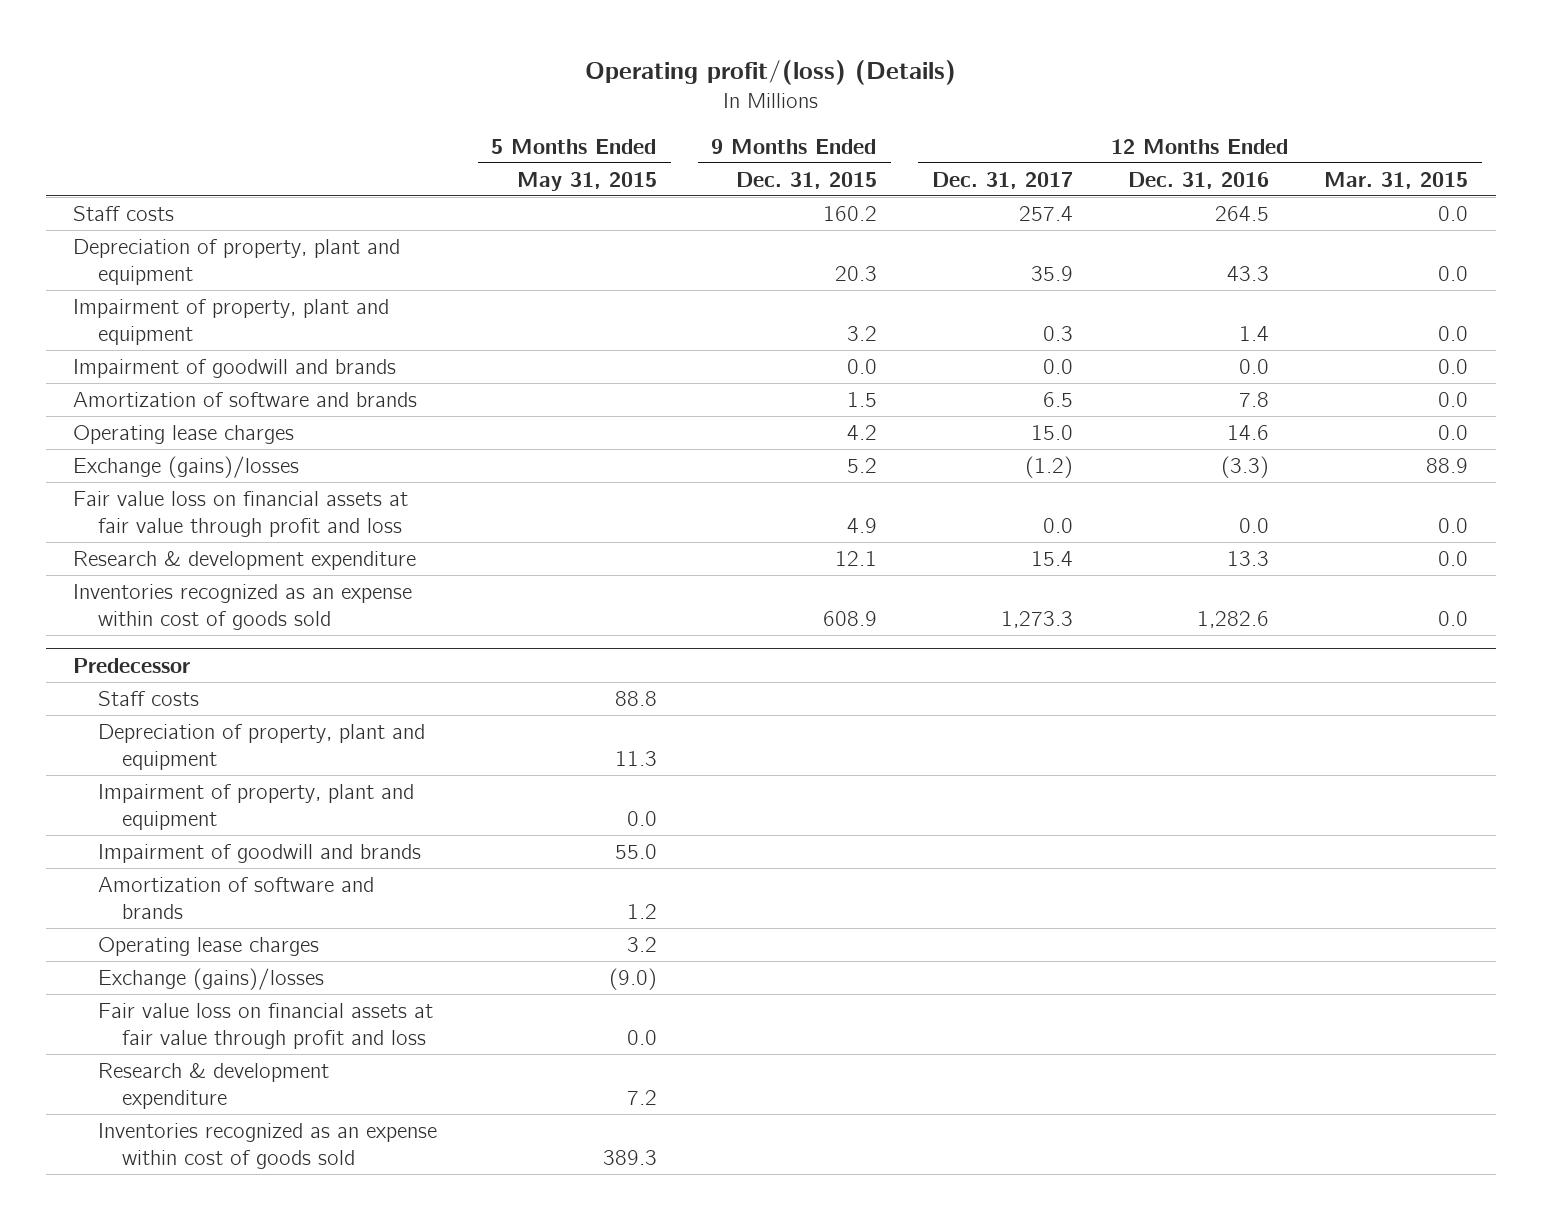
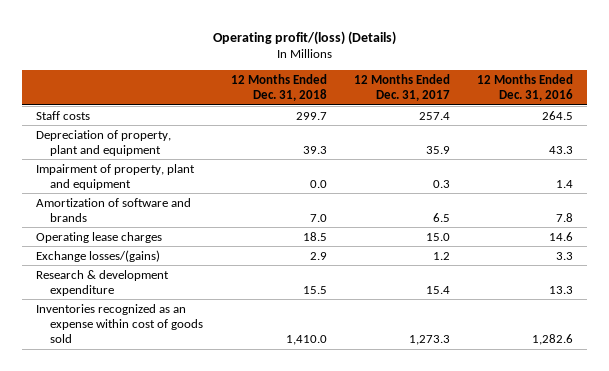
- | 5 Months Ended May 31, 2015 | 9 Months Ended Dec. 31, 2015 | 12 Months Ended Dec. 31, 2017 | 12 Months Ended Dec. 31, 2016 | 12 Months Ended Mar. 31, 2015
+ | 12 Months Ended Dec. 31, 2018 | 12 Months Ended Dec. 31, 2017 | 12 Months Ended Dec. 31, 2016
- Impairment of goodwill and brands | | 0.0 | 0.0 | 0.0 | 0.0
- Exchange (gains)/losses | | 5.2 | (1.2) | (3.3) | 88.9
- Fair value loss on financial assets at fair value through profit and loss | | 4.9 | 0.0 | 0.0 | 0.0
+ Exchange losses/(gains) | 2.9 | 1.2 | 3.3
- Predecessor
- Staff costs | 88.8 | | | |
- Depreciation of property, plant and equipment | 11.3 | | | |
- Impairment of property, plant and equipment | 0.0 | | | |
- Impairment of goodwill and brands | 55.0 | | | |
- Amortization of software and brands | 1.2 | | | |
- Operating lease charges | 3.2 | | | |
- Exchange (gains)/losses | (9.0) | | | |
- Fair value loss on financial assets at fair value through profit and loss | 0.0 | | | |
- Research & development expenditure | 7.2 | | | |
- Inventories recognized as an expense within cost of goods sold | 389.3 | | | |

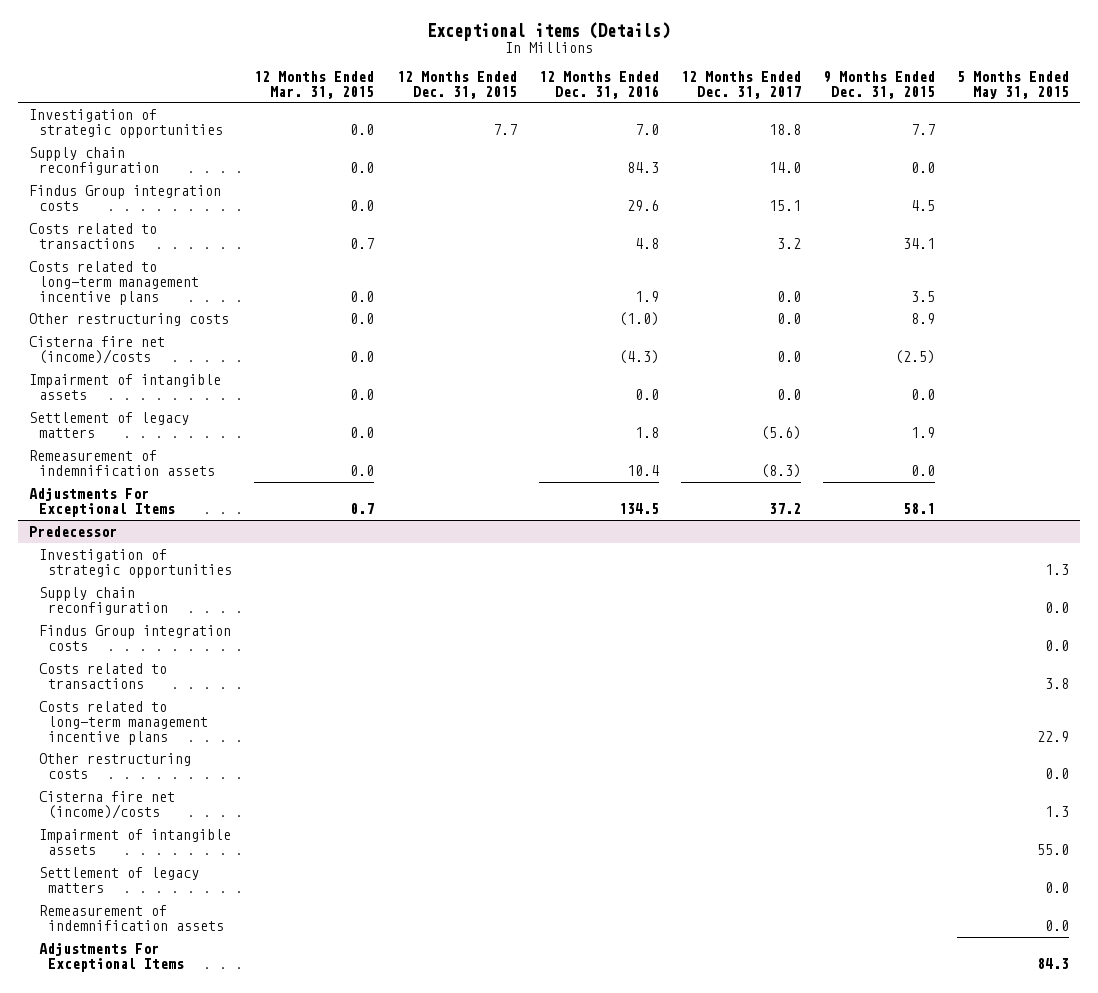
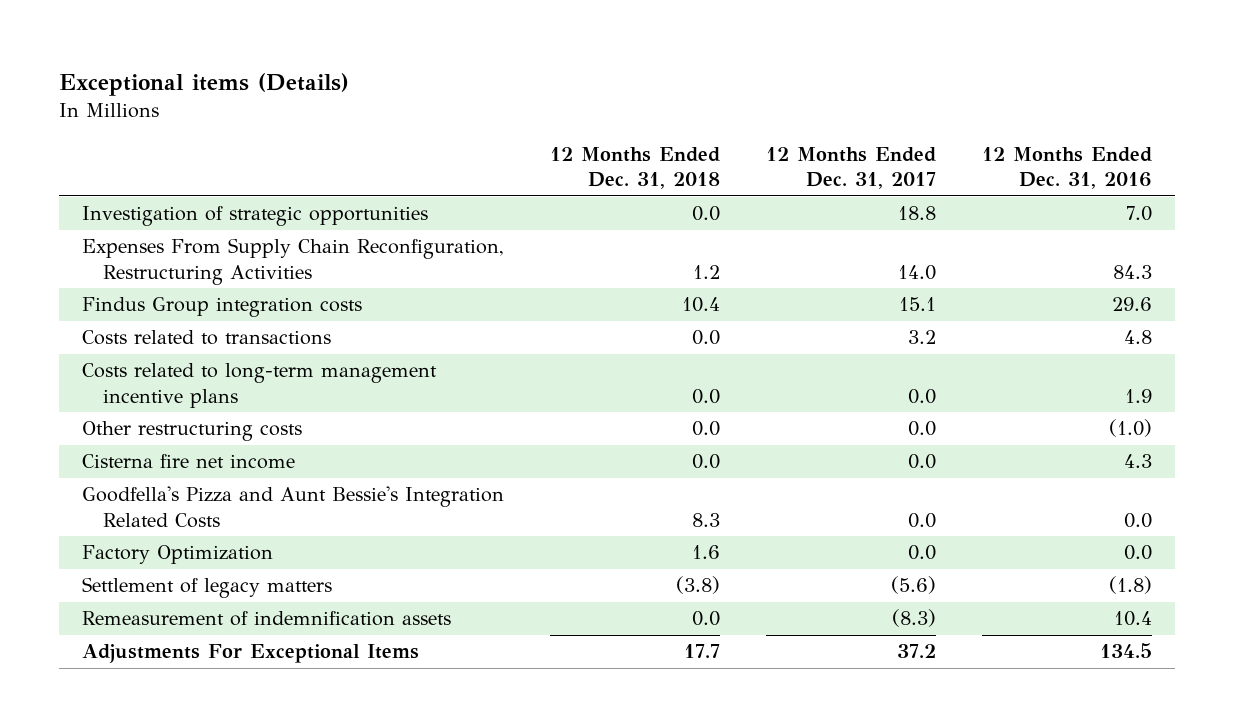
- | 12 Months Ended Mar. 31, 2015 | 12 Months Ended Dec. 31, 2015 | 12 Months Ended Dec. 31, 2016 | 12 Months Ended Dec. 31, 2017 | 9 Months Ended Dec. 31, 2015 | 5 Months Ended May 31, 2015
+ | 12 Months Ended Dec. 31, 2018 | 12 Months Ended Dec. 31, 2017 | 12 Months Ended Dec. 31, 2016
- Supply chain reconfiguration | 0.0 | | 84.3 | 14.0 | 0.0 |
+ Expenses From Supply Chain Reconfiguration, Restructuring Activities | 1.2 | 14.0 | 84.3
- Cisterna fire net (income)/costs | 0.0 | | (4.3) | 0.0 | (2.5) |
- Impairment of intangible assets | 0.0 | | 0.0 | 0.0 | 0.0 |
- Settlement of legacy matters | 0.0 | | 1.8 | (5.6) | 1.9 |
+ Cisterna fire net income | 0.0 | 0.0 | 4.3
+ Goodfella's Pizza and Aunt Bessie's Integration Related Costs | 8.3 | 0.0 | 0.0
+ Factory Optimization | 1.6 | 0.0 | 0.0
+ Settlement of legacy matters | (3.8) | (5.6) | (1.8)
- Predecessor
- Investigation of strategic opportunities | | | | | | 1.3
- Supply chain reconfiguration | | | | | | 0.0
- Findus Group integration costs | | | | | | 0.0
- Costs related to transactions | | | | | | 3.8
- Costs related to long-term management incentive plans | | | | | | 22.9
- Other restructuring costs | | | | | | 0.0
- Cisterna fire net (income)/costs | | | | | | 1.3
- Impairment of intangible assets | | | | | | 55.0
- Settlement of legacy matters | | | | | | 0.0
- Remeasurement of indemnification assets | | | | | | 0.0
- Adjustments For Exceptional Items | | | | | | 84.3

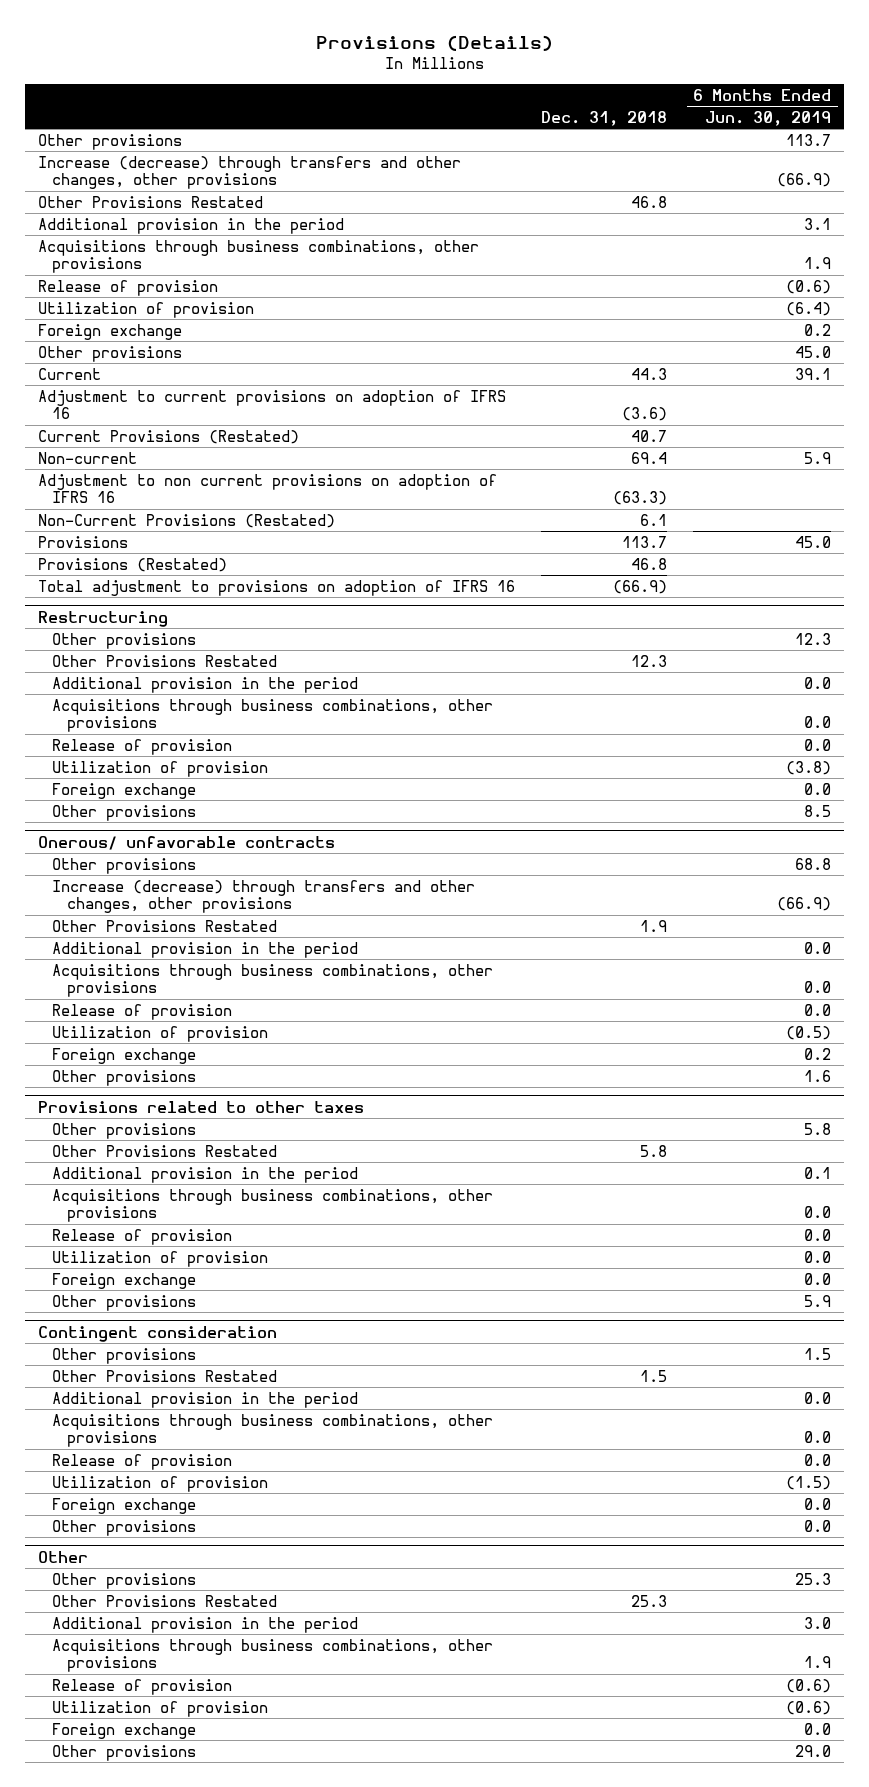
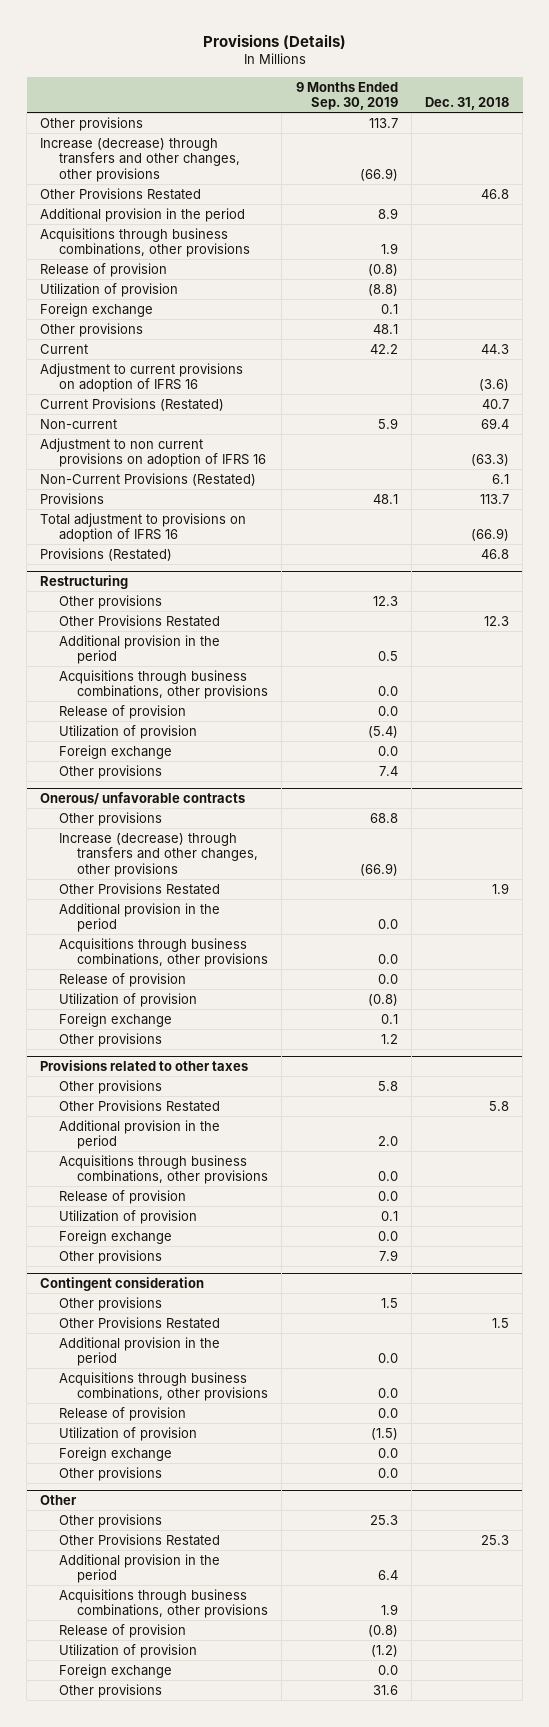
- | Dec. 31, 2018 | 6 Months Ended Jun. 30, 2019
+ | 9 Months Ended Sep. 30, 2019 | Dec. 31, 2018
moved down: Provisions (Restated) | | 46.8

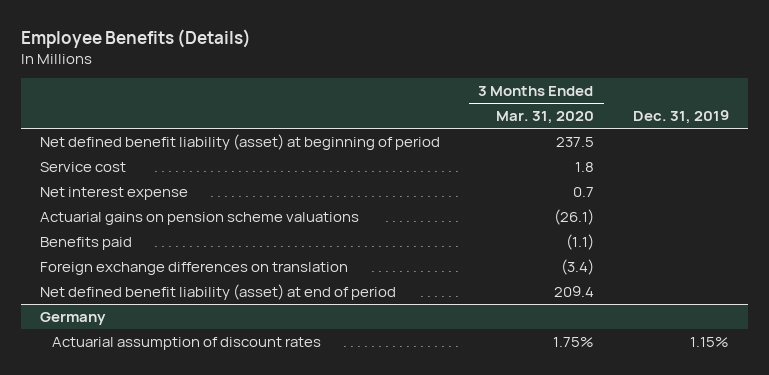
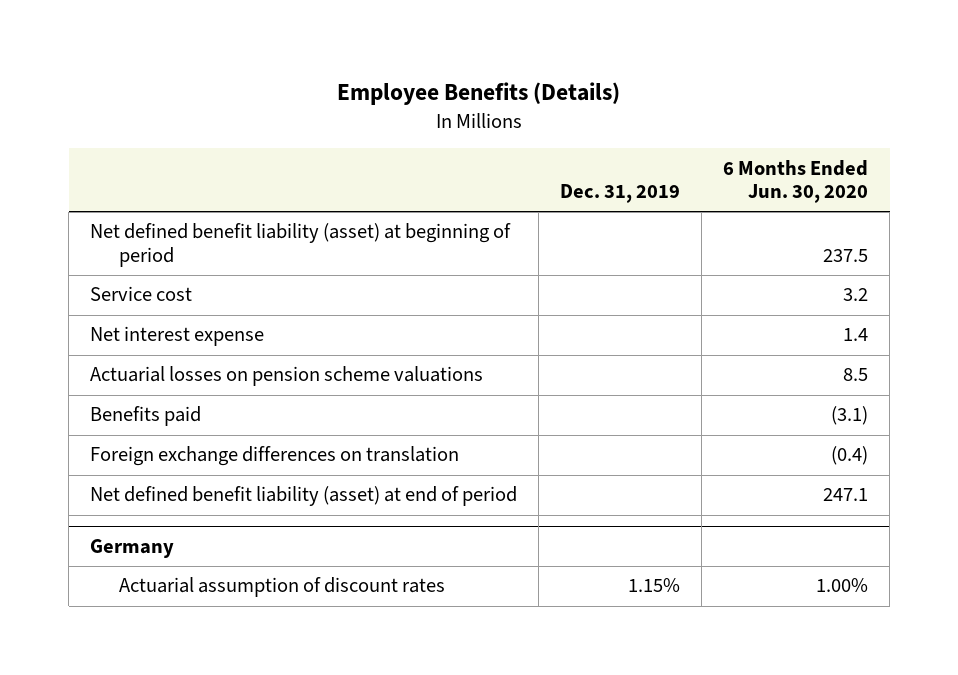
- | 3 Months Ended Mar. 31, 2020 | Dec. 31, 2019
+ | Dec. 31, 2019 | 6 Months Ended Jun. 30, 2020
- Actuarial gains on pension scheme valuations | (26.1) |
+ Actuarial losses on pension scheme valuations | | 8.5

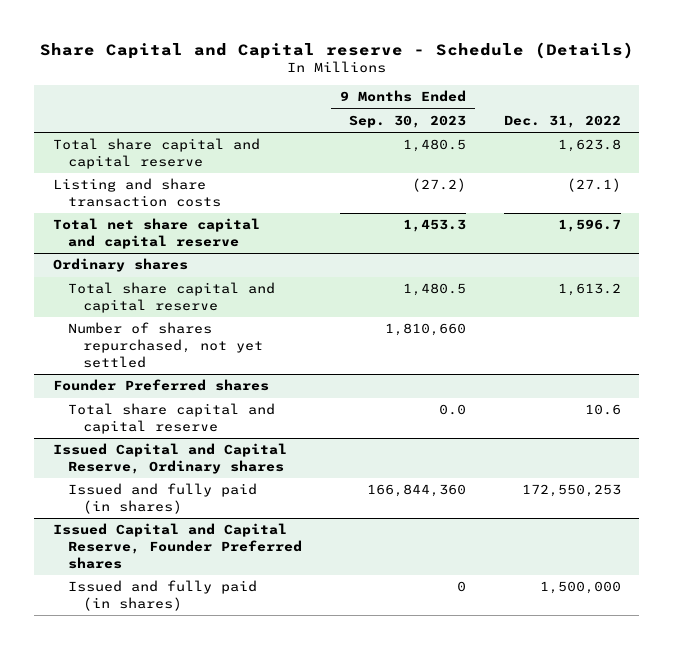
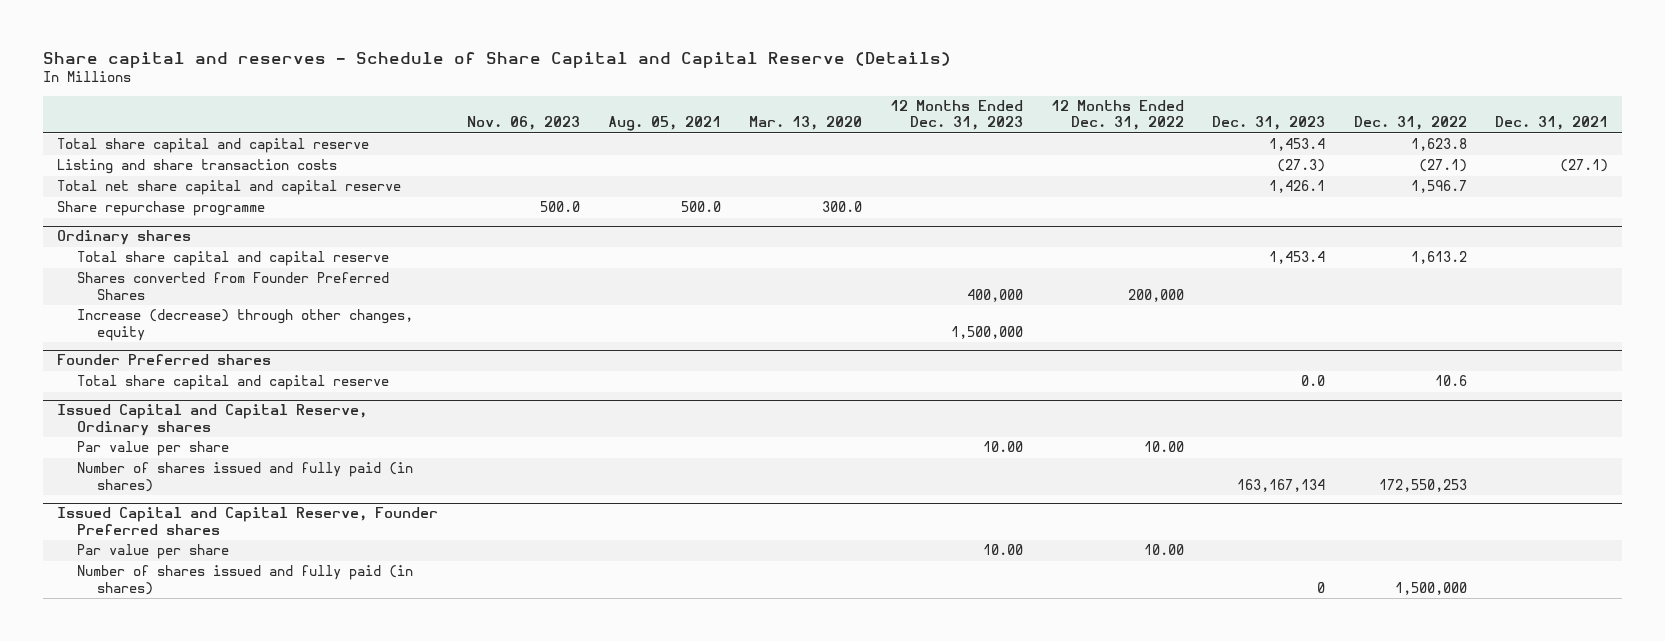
- Share Capital and Capital reserve - Schedule (Details)
+ Share capital and reserves - Schedule of Share Capital and Capital Reserve (Details)
- | 9 Months Ended Sep. 30, 2023 | Dec. 31, 2022
+ | Nov. 06, 2023 | Aug. 05, 2021 | Mar. 13, 2020 | 12 Months Ended Dec. 31, 2023 | 12 Months Ended Dec. 31, 2022 | Dec. 31, 2023 | Dec. 31, 2022 | Dec. 31, 2021
+ Share repurchase programme | 500.0 | 500.0 | 300.0 | | | | |
@ Ordinary shares
- Number of shares repurchased, not yet settled | 1,810,660 |
+ Shares converted from Founder Preferred Shares | | | | 400,000 | 200,000 | | |
+ Increase (decrease) through other changes, equity | | | | 1,500,000 | | | |
@ Issued Capital and Capital Reserve, Ordinary shares
- Issued and fully paid (in shares) | 166,844,360 | 172,550,253
+ Par value per share | | | | 10.00 | 10.00 | | |
+ Number of shares issued and fully paid (in shares) | | | | | | 163,167,134 | 172,550,253 |
@ Issued Capital and Capital Reserve, Founder Preferred shares
- Issued and fully paid (in shares) | 0 | 1,500,000
+ Par value per share | | | | 10.00 | 10.00 | | |
+ Number of shares issued and fully paid (in shares) | | | | | | 0 | 1,500,000 |

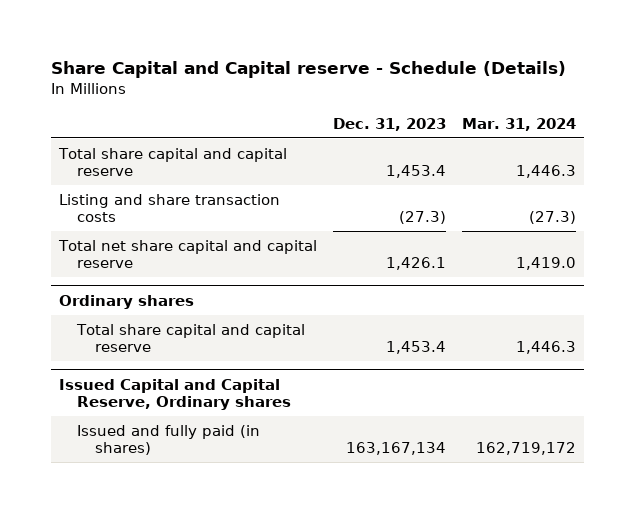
- Share capital and reserves - Schedule of Share Capital and Capital Reserve (Details)
+ Share Capital and Capital reserve - Schedule (Details)
- | Nov. 06, 2023 | Aug. 05, 2021 | Mar. 13, 2020 | 12 Months Ended Dec. 31, 2023 | 12 Months Ended Dec. 31, 2022 | Dec. 31, 2023 | Dec. 31, 2022 | Dec. 31, 2021
+ | Dec. 31, 2023 | Mar. 31, 2024
- Share repurchase programme | 500.0 | 500.0 | 300.0 | | | | |
@ Ordinary shares
- Shares converted from Founder Preferred Shares | | | | 400,000 | 200,000 | | |
- Increase (decrease) through other changes, equity | | | | 1,500,000 | | | |
- Founder Preferred shares
- Total share capital and capital reserve | | | | | | 0.0 | 10.6 |
@ Issued Capital and Capital Reserve, Ordinary shares
- Par value per share | | | | 10.00 | 10.00 | | |
- Number of shares issued and fully paid (in shares) | | | | | | 163,167,134 | 172,550,253 |
- Issued Capital and Capital Reserve, Founder Preferred shares
- Par value per share | | | | 10.00 | 10.00 | | |
- Number of shares issued and fully paid (in shares) | | | | | | 0 | 1,500,000 |
@ Issued Capital and Capital Reserve, Ordinary shares
+ Issued and fully paid (in shares) | 163,167,134 | 162,719,172

